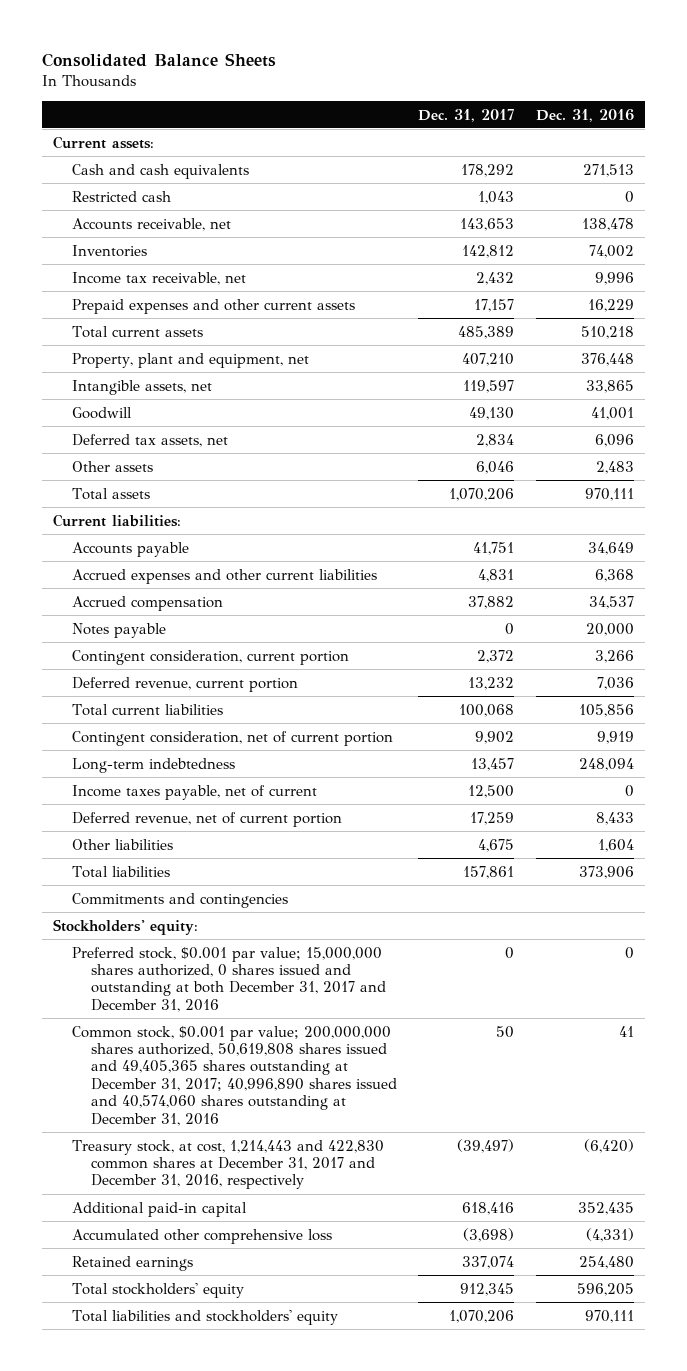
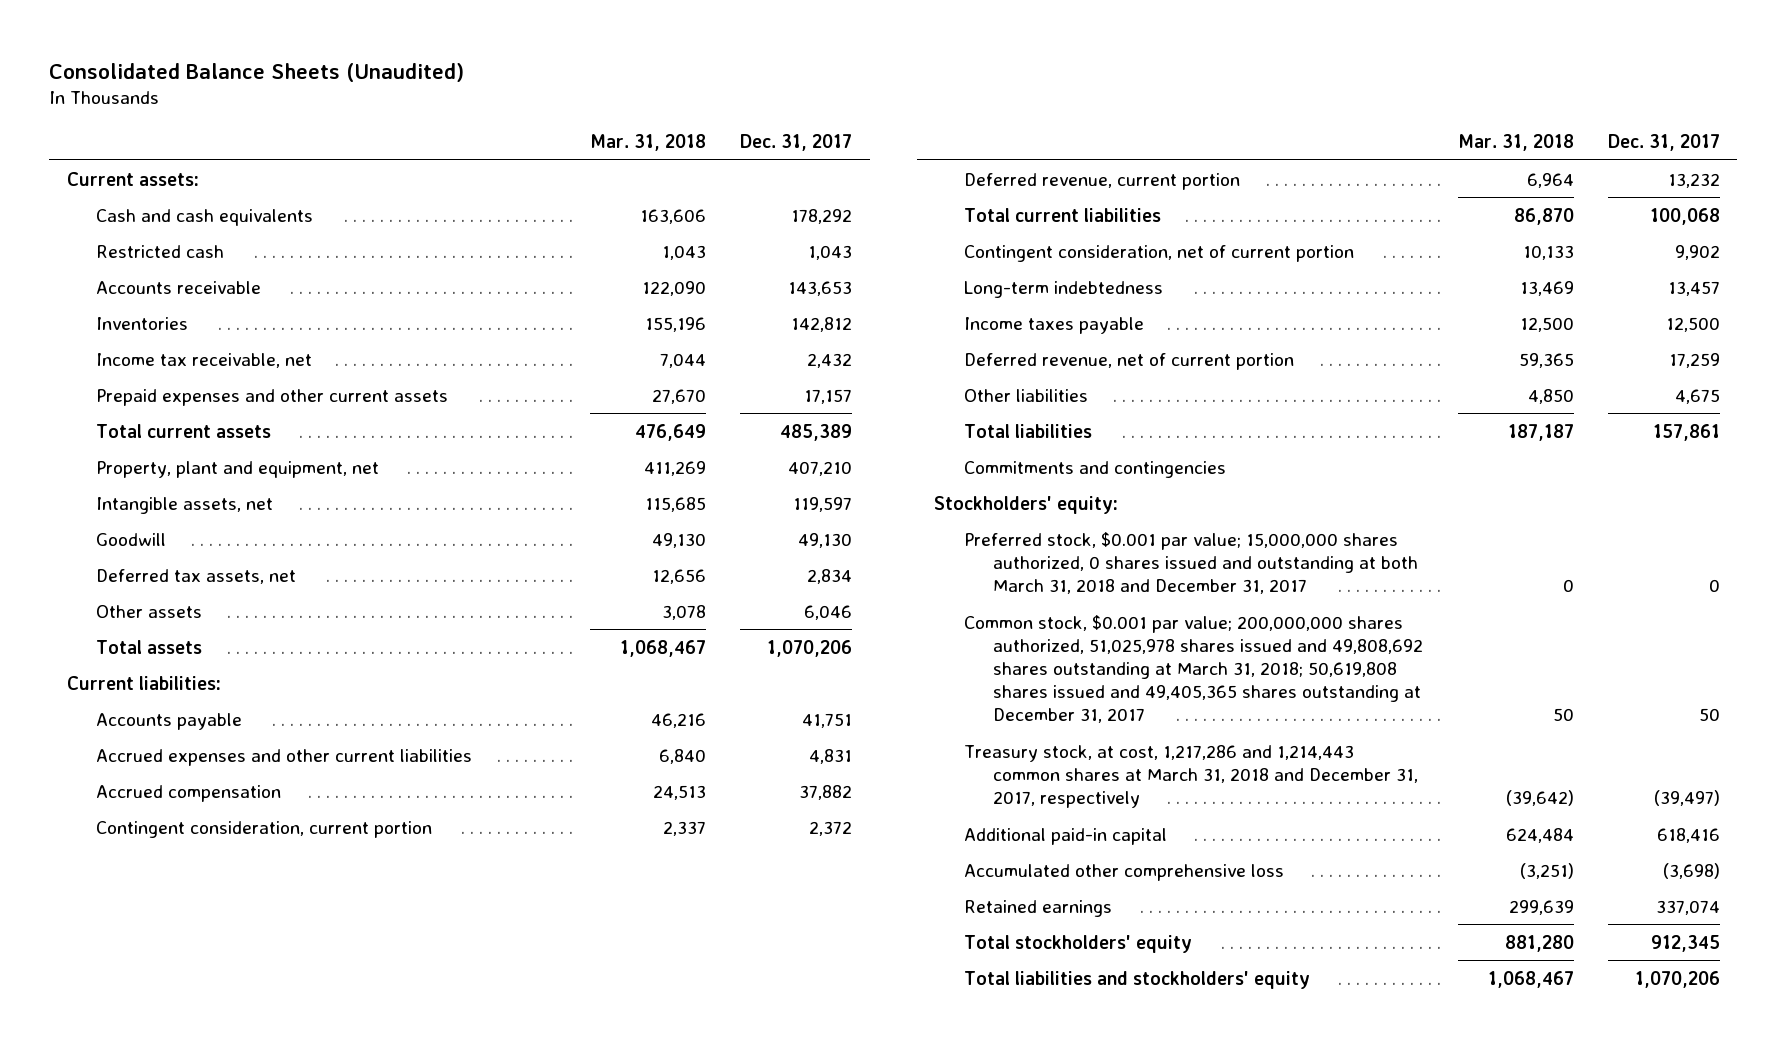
- Consolidated Balance Sheets
+ Consolidated Balance Sheets (Unaudited)
- | Dec. 31, 2017 | Dec. 31, 2016
+ | Mar. 31, 2018 | Dec. 31, 2017
- Accounts receivable, net | 143,653 | 138,478
+ Accounts receivable | 122,090 | 143,653
- Notes payable | 0 | 20,000
- Income taxes payable, net of current | 12,500 | 0
+ Income taxes payable | 12,500 | 12,500
- Preferred stock, $0.001 par value; 15,000,000 shares authorized, 0 shares issued and outstanding at both December 31, 2017 and December 31, 2016 | 0 | 0
- Common stock, $0.001 par value; 200,000,000 shares authorized, 50,619,808 shares issued and 49,405,365 shares outstanding at December 31, 2017; 40,996,890 shares issued and 40,574,060 shares outstanding at December 31, 2016 | 50 | 41
- Treasury stock, at cost, 1,214,443 and 422,830 common shares at December 31, 2017 and December 31, 2016, respectively | (39,497) | (6,420)
+ Preferred stock, $0.001 par value; 15,000,000 shares authorized, 0 shares issued and outstanding at both March 31, 2018 and December 31, 2017 | 0 | 0
+ Common stock, $0.001 par value; 200,000,000 shares authorized, 51,025,978 shares issued and 49,808,692 shares outstanding at March 31, 2018; 50,619,808 shares issued and 49,405,365 shares outstanding at December 31, 2017 | 50 | 50
+ Treasury stock, at cost, 1,217,286 and 1,214,443 common shares at March 31, 2018 and December 31, 2017, respectively | (39,642) | (39,497)

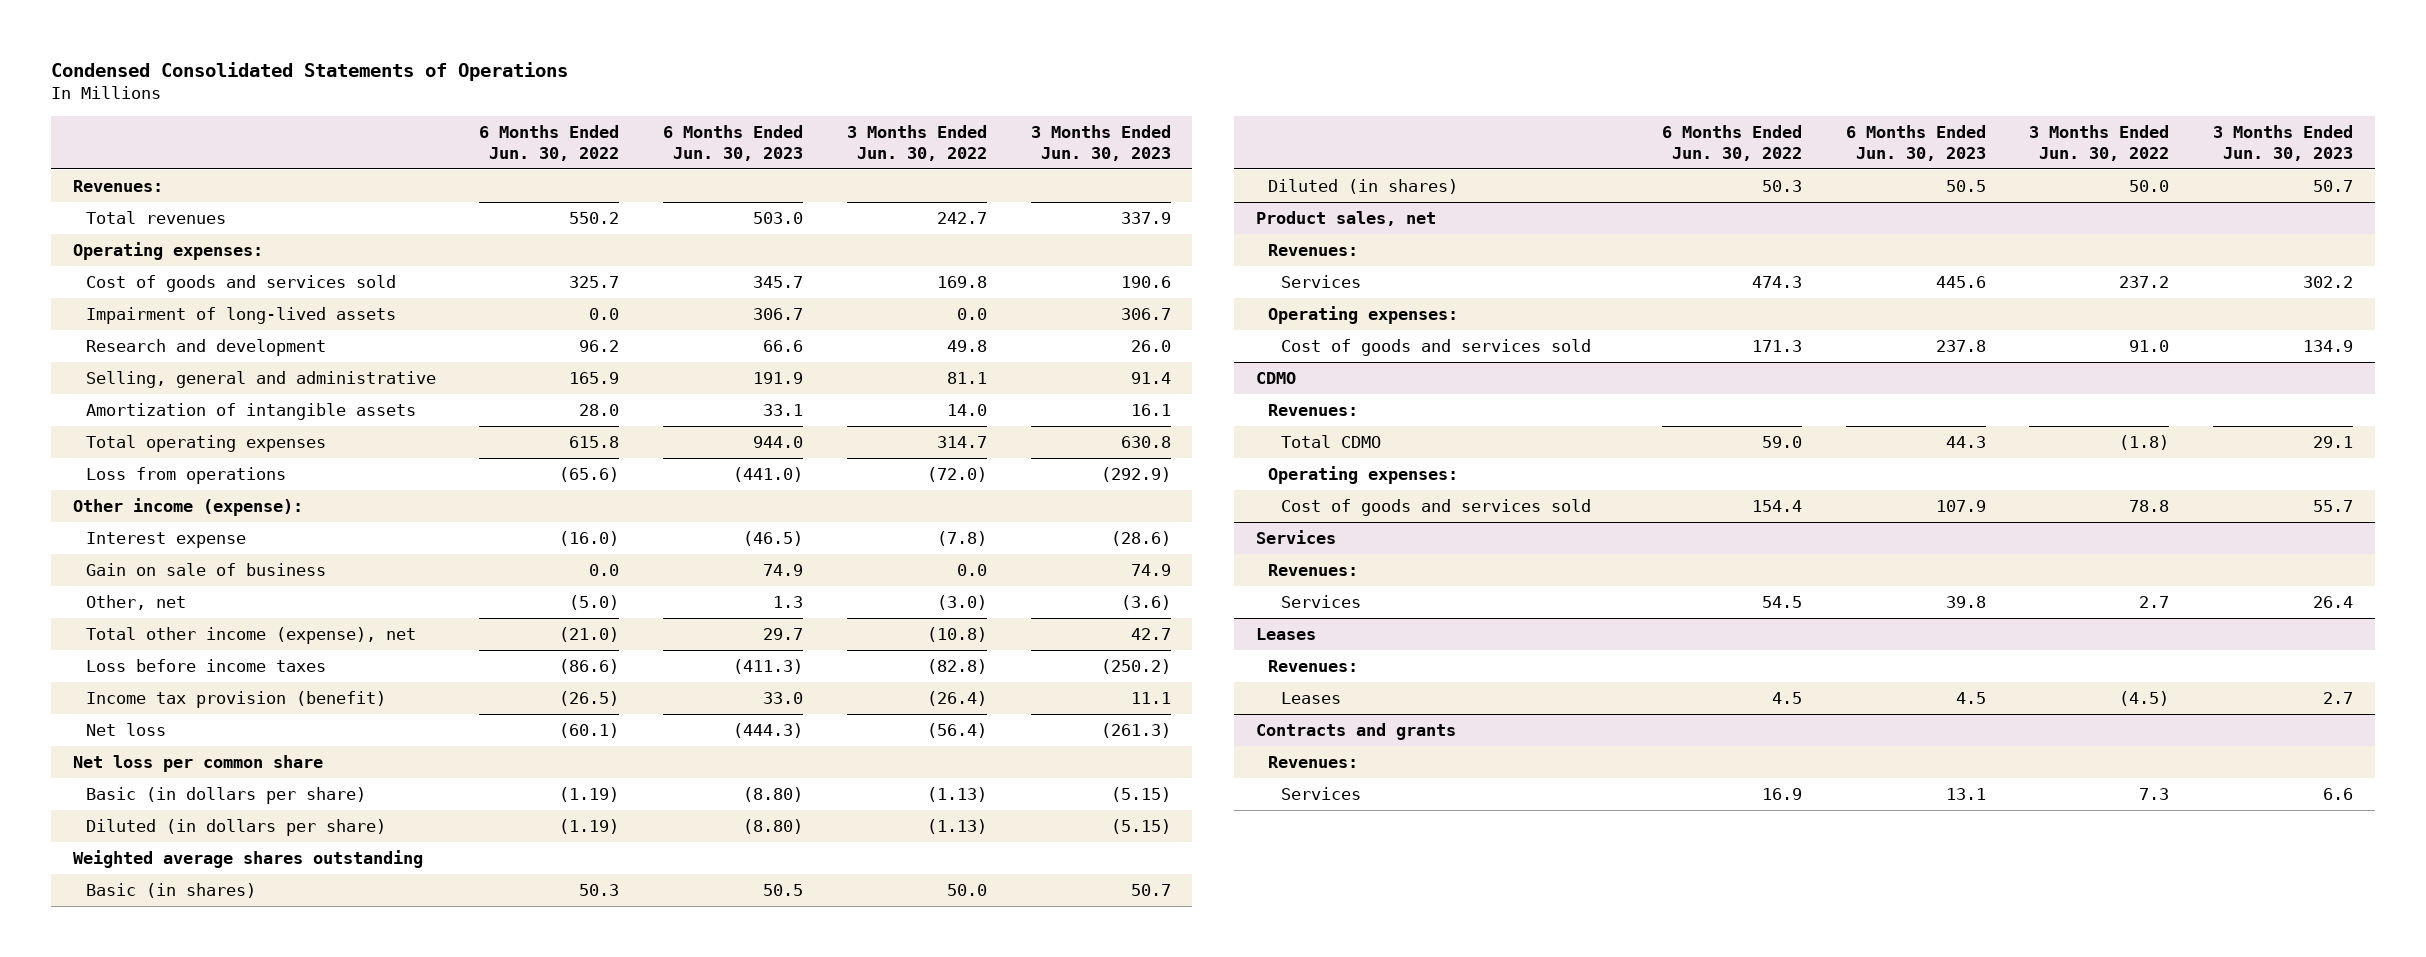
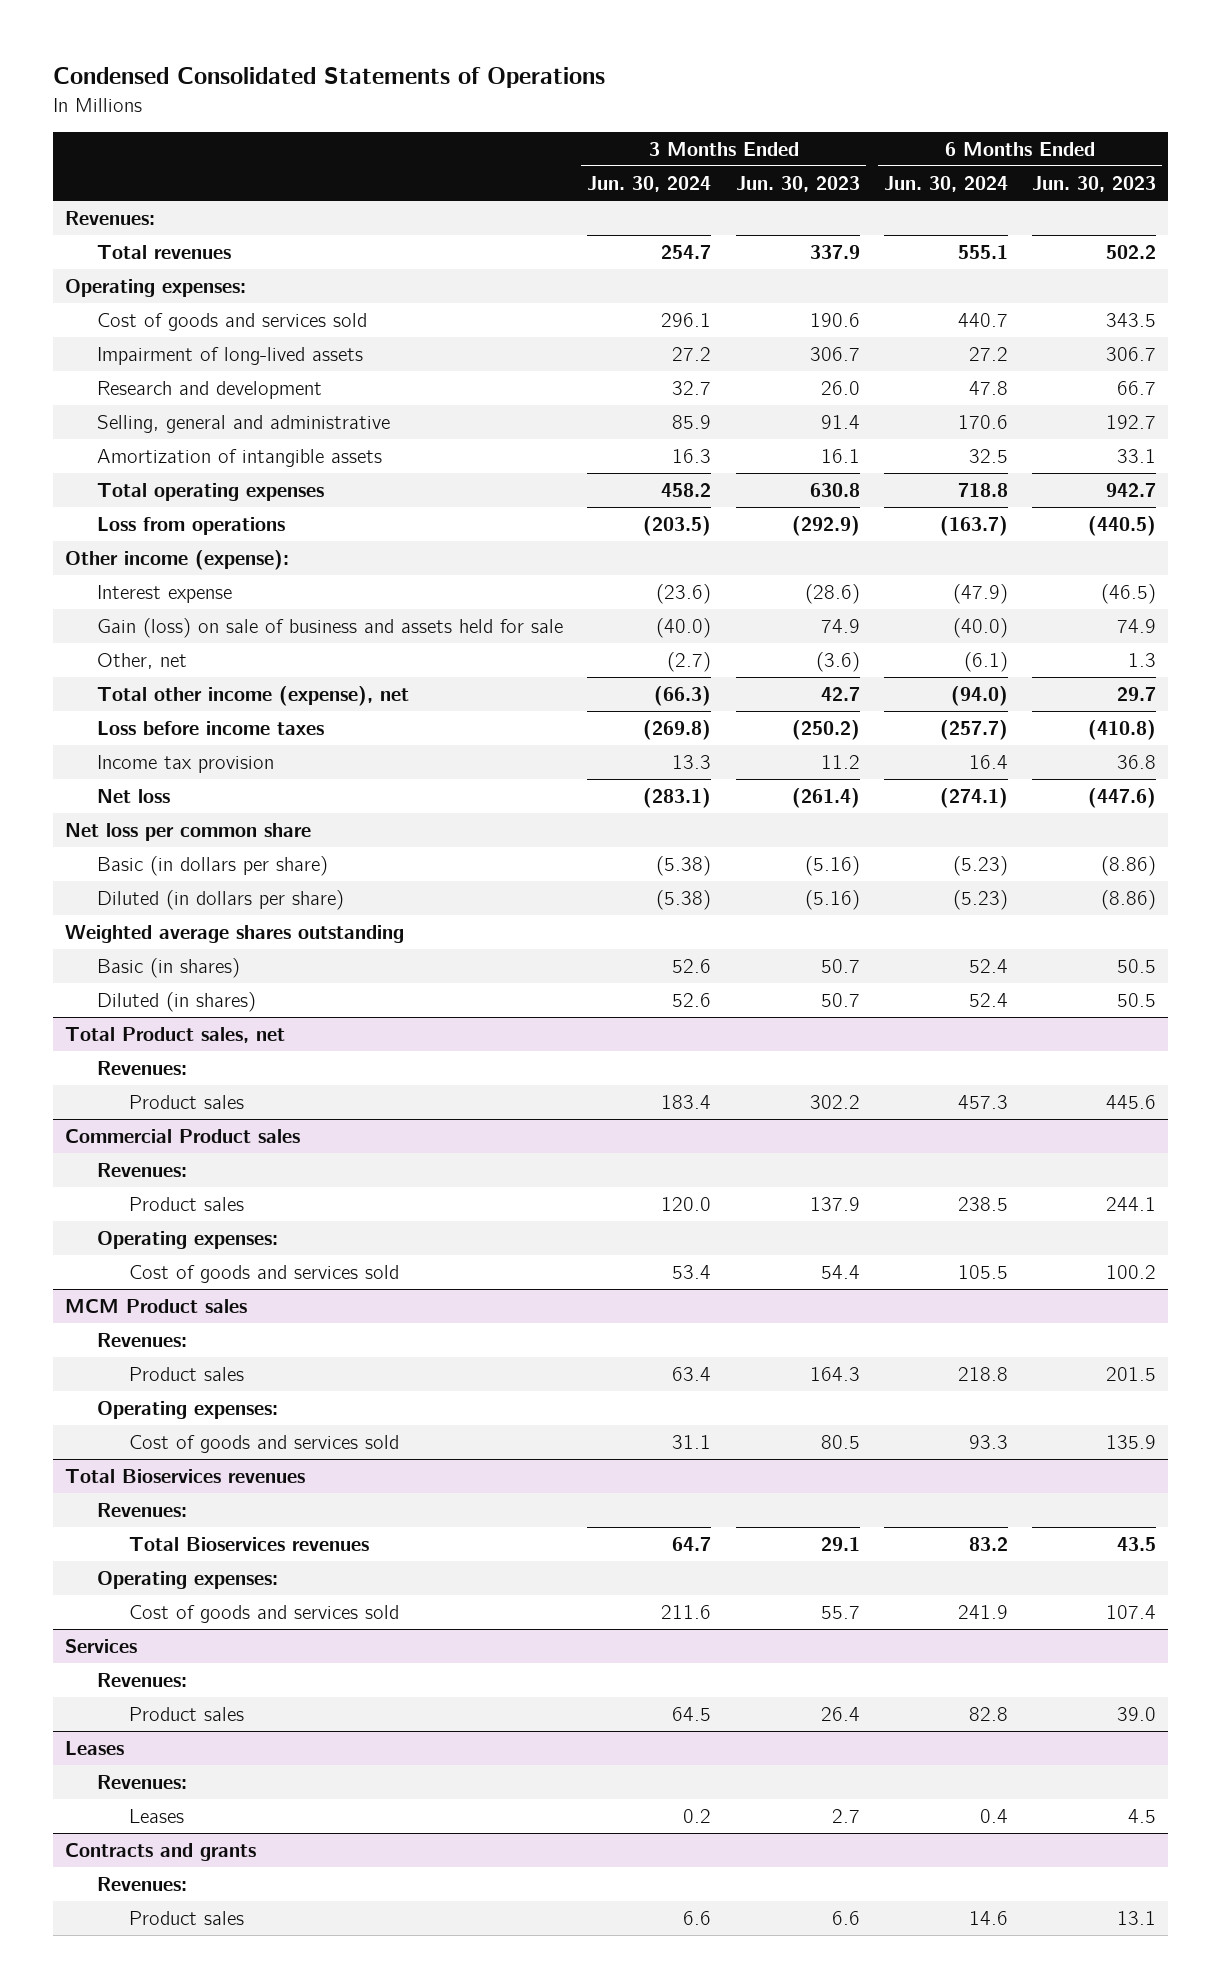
- | 6 Months Ended Jun. 30, 2022 | 6 Months Ended Jun. 30, 2023 | 3 Months Ended Jun. 30, 2022 | 3 Months Ended Jun. 30, 2023
+ | 3 Months Ended Jun. 30, 2024 | 3 Months Ended Jun. 30, 2023 | 6 Months Ended Jun. 30, 2024 | 6 Months Ended Jun. 30, 2023
- Total revenues | 550.2 | 503.0 | 242.7 | 337.9
+ Total revenues | 254.7 | 337.9 | 555.1 | 502.2
- Cost of goods and services sold | 325.7 | 345.7 | 169.8 | 190.6
+ Cost of goods and services sold | 296.1 | 190.6 | 440.7 | 343.5
- Research and development | 96.2 | 66.6 | 49.8 | 26.0
- Selling, general and administrative | 165.9 | 191.9 | 81.1 | 91.4
+ Research and development | 32.7 | 26.0 | 47.8 | 66.7
+ Selling, general and administrative | 85.9 | 91.4 | 170.6 | 192.7
- Total operating expenses | 615.8 | 944.0 | 314.7 | 630.8
- Loss from operations | (65.6) | (441.0) | (72.0) | (292.9)
+ Total operating expenses | 458.2 | 630.8 | 718.8 | 942.7
+ Loss from operations | (203.5) | (292.9) | (163.7) | (440.5)
- Gain on sale of business | 0.0 | 74.9 | 0.0 | 74.9
+ Gain (loss) on sale of business and assets held for sale | (40.0) | 74.9 | (40.0) | 74.9
- Loss before income taxes | (86.6) | (411.3) | (82.8) | (250.2)
- Income tax provision (benefit) | (26.5) | 33.0 | (26.4) | 11.1
- Net loss | (60.1) | (444.3) | (56.4) | (261.3)
+ Loss before income taxes | (269.8) | (250.2) | (257.7) | (410.8)
+ Income tax provision | 13.3 | 11.2 | 16.4 | 36.8
+ Net loss | (283.1) | (261.4) | (274.1) | (447.6)
- Basic (in dollars per share) | (1.19) | (8.80) | (1.13) | (5.15)
- Diluted (in dollars per share) | (1.19) | (8.80) | (1.13) | (5.15)
+ Basic (in dollars per share) | (5.38) | (5.16) | (5.23) | (8.86)
+ Diluted (in dollars per share) | (5.38) | (5.16) | (5.23) | (8.86)
- Product sales, net
+ Total Product sales, net
- Services | 474.3 | 445.6 | 237.2 | 302.2
+ Product sales | 183.4 | 302.2 | 457.3 | 445.6
+ Commercial Product sales
+ Revenues:
+ Product sales | 120.0 | 137.9 | 238.5 | 244.1
- Cost of goods and services sold | 171.3 | 237.8 | 91.0 | 134.9
- CDMO
+ Cost of goods and services sold | 53.4 | 54.4 | 105.5 | 100.2
+ MCM Product sales
- Total CDMO | 59.0 | 44.3 | (1.8) | 29.1
+ Product sales | 63.4 | 164.3 | 218.8 | 201.5
- Cost of goods and services sold | 154.4 | 107.9 | 78.8 | 55.7
+ Cost of goods and services sold | 31.1 | 80.5 | 93.3 | 135.9
+ Total Bioservices revenues
+ Revenues:
+ Total Bioservices revenues | 64.7 | 29.1 | 83.2 | 43.5
+ Operating expenses:
+ Cost of goods and services sold | 211.6 | 55.7 | 241.9 | 107.4
@ Services
- Services | 54.5 | 39.8 | 2.7 | 26.4
+ Product sales | 64.5 | 26.4 | 82.8 | 39.0
@ Contracts and grants
- Services | 16.9 | 13.1 | 7.3 | 6.6
+ Product sales | 6.6 | 6.6 | 14.6 | 13.1

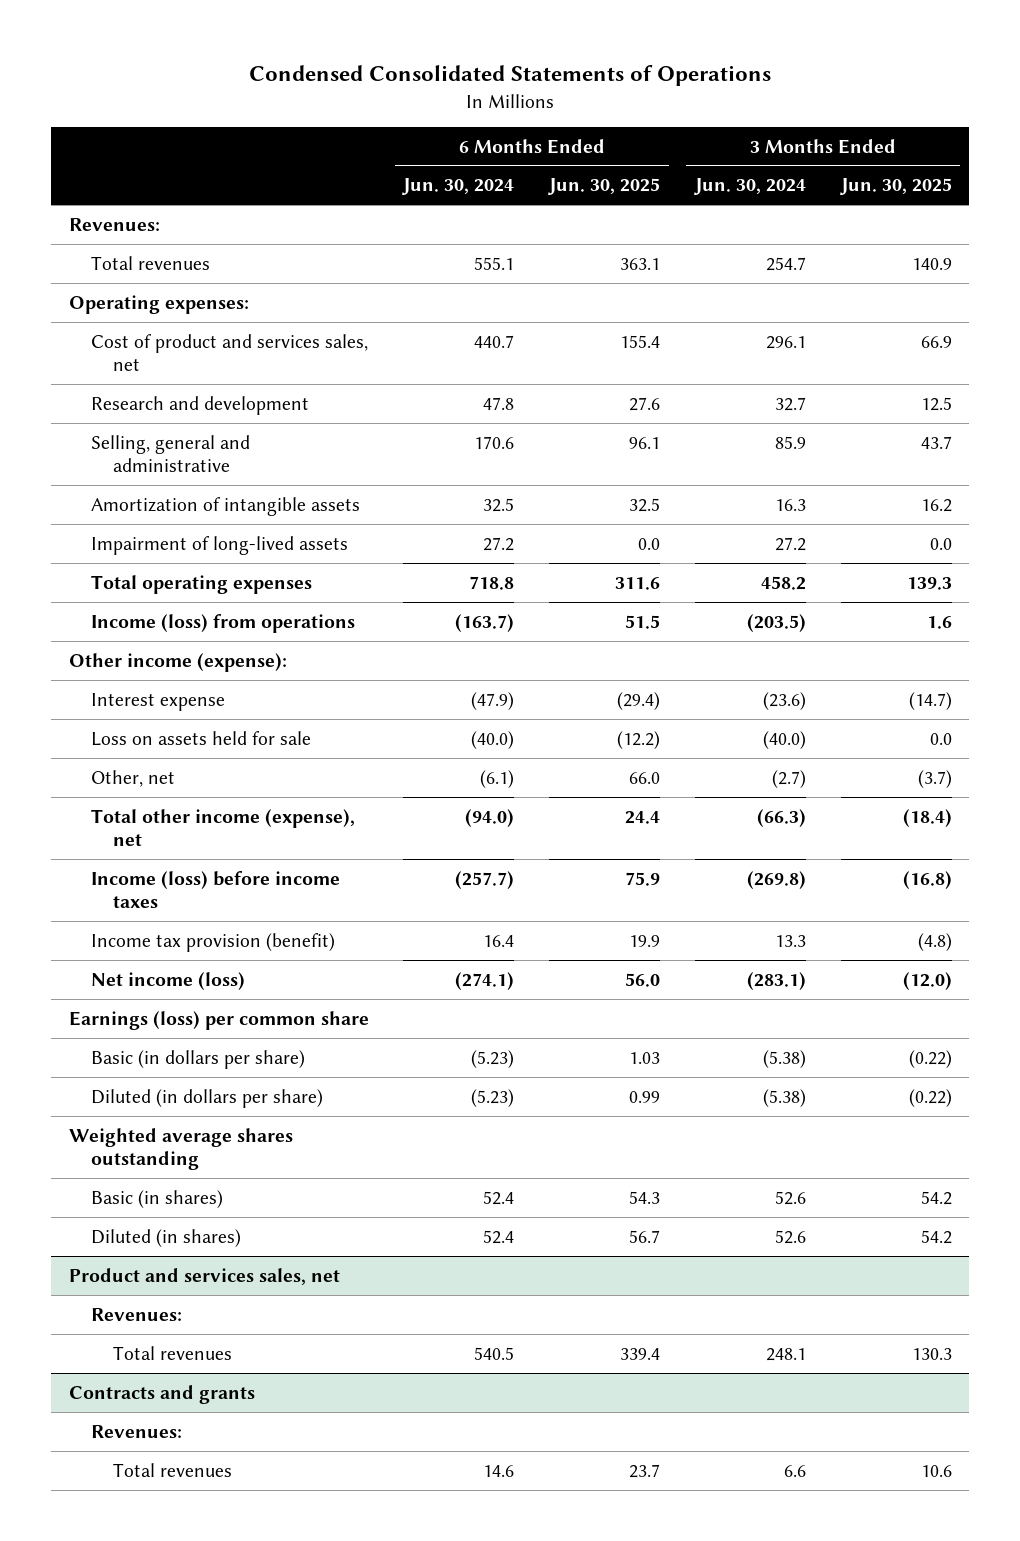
- | 3 Months Ended Jun. 30, 2024 | 3 Months Ended Jun. 30, 2023 | 6 Months Ended Jun. 30, 2024 | 6 Months Ended Jun. 30, 2023
+ | 6 Months Ended Jun. 30, 2024 | 6 Months Ended Jun. 30, 2025 | 3 Months Ended Jun. 30, 2024 | 3 Months Ended Jun. 30, 2025
- Cost of goods and services sold | 296.1 | 190.6 | 440.7 | 343.5
+ Cost of product and services sales, net | 440.7 | 155.4 | 296.1 | 66.9
moved down: Impairment of long-lived assets | 27.2 | 0.0 | 27.2 | 0.0
- Loss from operations | (203.5) | (292.9) | (163.7) | (440.5)
+ Income (loss) from operations | (163.7) | 51.5 | (203.5) | 1.6
- Gain (loss) on sale of business and assets held for sale | (40.0) | 74.9 | (40.0) | 74.9
+ Loss on assets held for sale | (40.0) | (12.2) | (40.0) | 0.0
- Loss before income taxes | (269.8) | (250.2) | (257.7) | (410.8)
- Income tax provision | 13.3 | 11.2 | 16.4 | 36.8
- Net loss | (283.1) | (261.4) | (274.1) | (447.6)
- Net loss per common share
+ Income (loss) before income taxes | (257.7) | 75.9 | (269.8) | (16.8)
+ Income tax provision (benefit) | 16.4 | 19.9 | 13.3 | (4.8)
+ Net income (loss) | (274.1) | 56.0 | (283.1) | (12.0)
+ Earnings (loss) per common share
- Total Product sales, net
- Revenues:
- Product sales | 183.4 | 302.2 | 457.3 | 445.6
- Commercial Product sales
- Revenues:
- Product sales | 120.0 | 137.9 | 238.5 | 244.1
- Operating expenses:
- Cost of goods and services sold | 53.4 | 54.4 | 105.5 | 100.2
- MCM Product sales
- Revenues:
- Product sales | 63.4 | 164.3 | 218.8 | 201.5
- Operating expenses:
- Cost of goods and services sold | 31.1 | 80.5 | 93.3 | 135.9
- Total Bioservices revenues
- Revenues:
- Total Bioservices revenues | 64.7 | 29.1 | 83.2 | 43.5
- Operating expenses:
- Cost of goods and services sold | 211.6 | 55.7 | 241.9 | 107.4
- Services
- Revenues:
- Product sales | 64.5 | 26.4 | 82.8 | 39.0
- Leases
+ Product and services sales, net
- Leases | 0.2 | 2.7 | 0.4 | 4.5
+ Total revenues | 540.5 | 339.4 | 248.1 | 130.3
@ Contracts and grants
- Product sales | 6.6 | 6.6 | 14.6 | 13.1
+ Total revenues | 14.6 | 23.7 | 6.6 | 10.6

